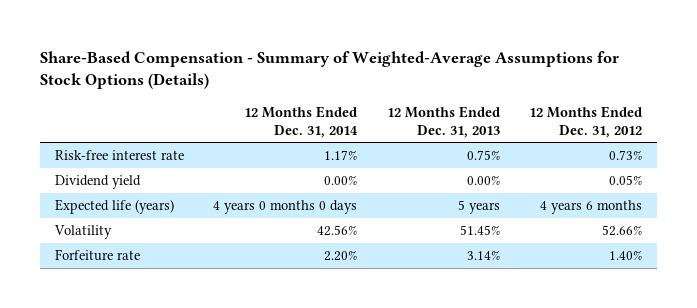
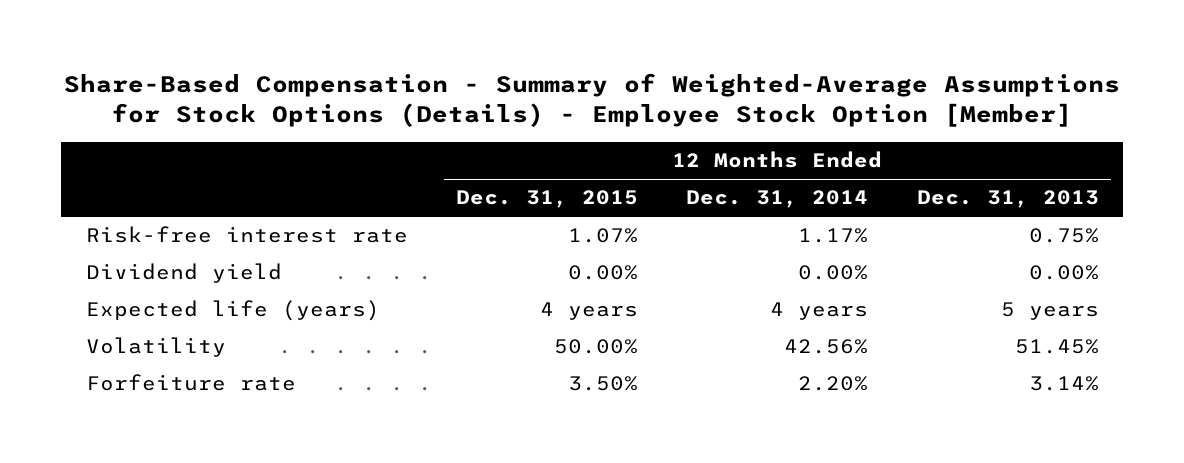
- Share-Based Compensation - Summary of Weighted-Average Assumptions for Stock Options (Details)
+ Share-Based Compensation - Summary of Weighted-Average Assumptions for Stock Options (Details) - Employee Stock Option [Member]
- | 12 Months Ended Dec. 31, 2014 | 12 Months Ended Dec. 31, 2013 | 12 Months Ended Dec. 31, 2012
+ | 12 Months Ended Dec. 31, 2015 | 12 Months Ended Dec. 31, 2014 | 12 Months Ended Dec. 31, 2013
- Expected life (years) | 4 years 0 months 0 days | 5 years | 4 years 6 months
+ Expected life (years) | 4 years | 4 years | 5 years

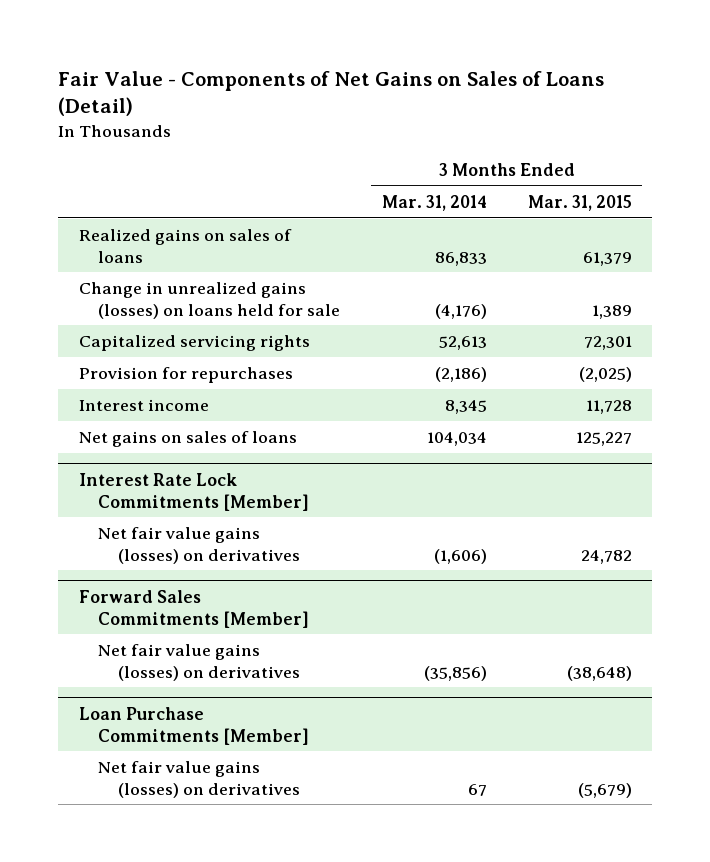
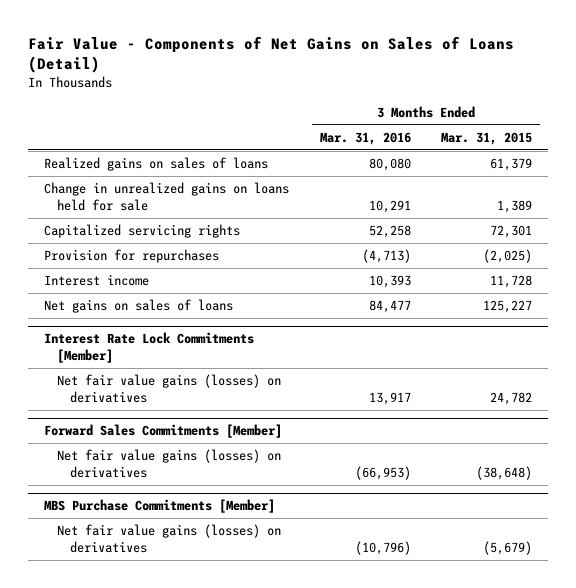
- | 3 Months Ended Mar. 31, 2014 | 3 Months Ended Mar. 31, 2015
+ | 3 Months Ended Mar. 31, 2016 | 3 Months Ended Mar. 31, 2015
- Change in unrealized gains (losses) on loans held for sale | (4,176) | 1,389
+ Change in unrealized gains on loans held for sale | 10,291 | 1,389
- Loan Purchase Commitments [Member]
+ MBS Purchase Commitments [Member]

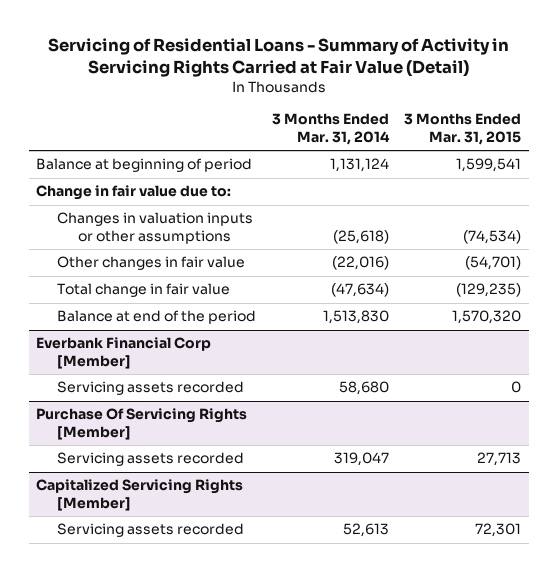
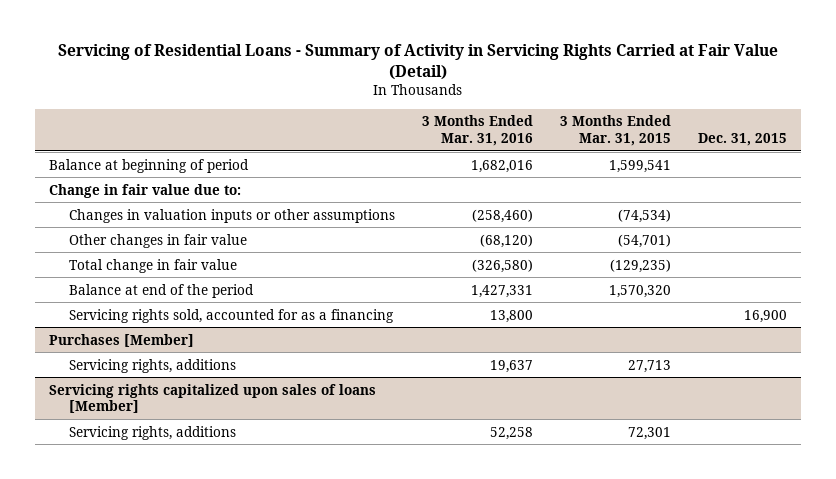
- | 3 Months Ended Mar. 31, 2014 | 3 Months Ended Mar. 31, 2015
+ | 3 Months Ended Mar. 31, 2016 | 3 Months Ended Mar. 31, 2015 | Dec. 31, 2015
- Everbank Financial Corp [Member]
- Servicing assets recorded | 58,680 | 0
- Purchase Of Servicing Rights [Member]
- Servicing assets recorded | 319,047 | 27,713
- Capitalized Servicing Rights [Member]
- Servicing assets recorded | 52,613 | 72,301
+ Servicing rights sold, accounted for as a financing | 13,800 | | 16,900
+ Purchases [Member]
+ Servicing rights, additions | 19,637 | 27,713 |
+ Servicing rights capitalized upon sales of loans [Member]
+ Servicing rights, additions | 52,258 | 72,301 |

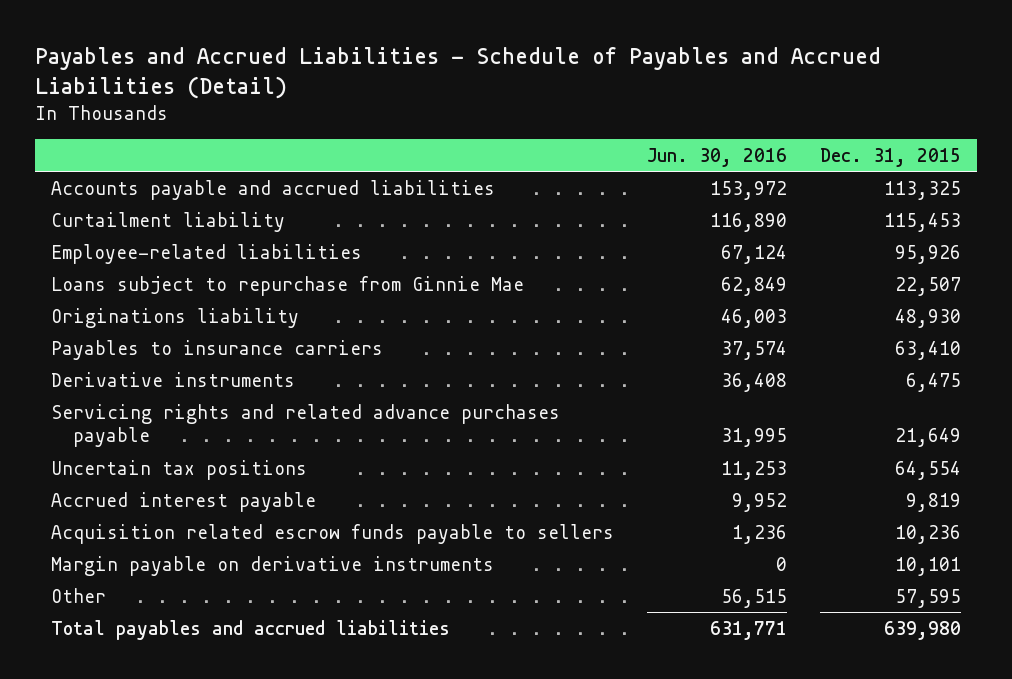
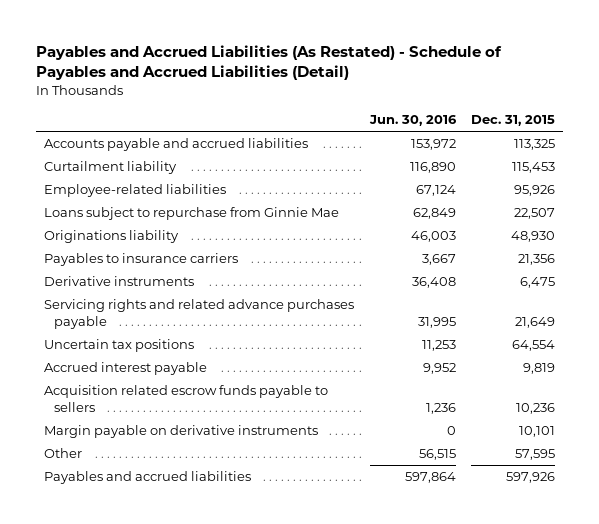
- Payables and Accrued Liabilities - Schedule of Payables and Accrued Liabilities (Detail)
+ Payables and Accrued Liabilities (As Restated) - Schedule of Payables and Accrued Liabilities (Detail)
- Payables to insurance carriers | 37,574 | 63,410
+ Payables to insurance carriers | 3,667 | 21,356
- Total payables and accrued liabilities | 631,771 | 639,980
+ Payables and accrued liabilities | 597,864 | 597,926

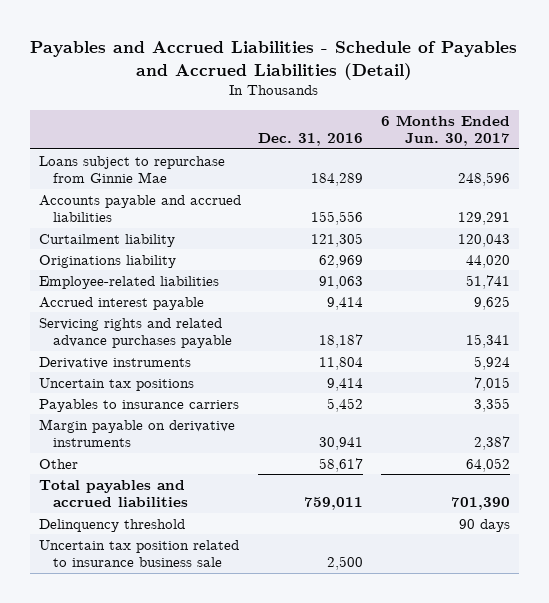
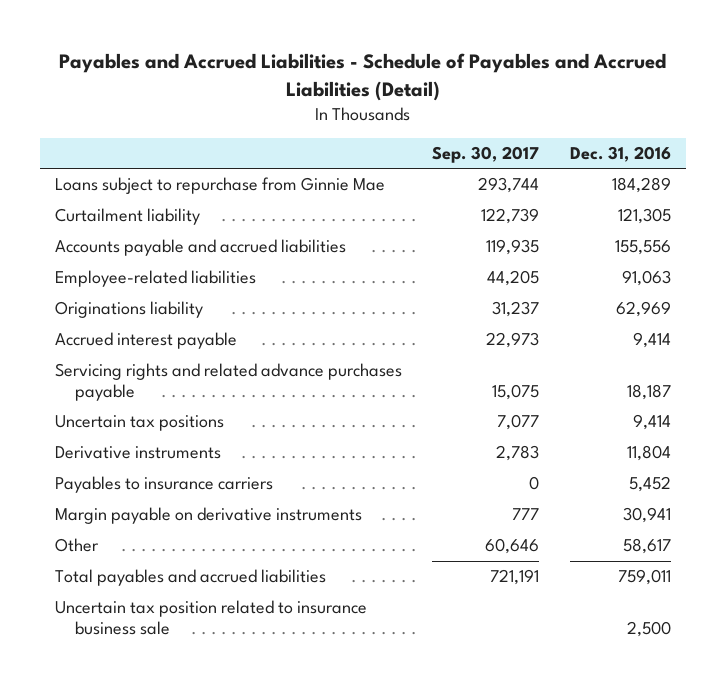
- | Dec. 31, 2016 | 6 Months Ended Jun. 30, 2017
+ | Sep. 30, 2017 | Dec. 31, 2016
moved down: Accounts payable and accrued liabilities | 119,935 | 155,556
moved down: Originations liability | 31,237 | 62,969
moved down: Derivative instruments | 2,783 | 11,804
- Delinquency threshold | | 90 days

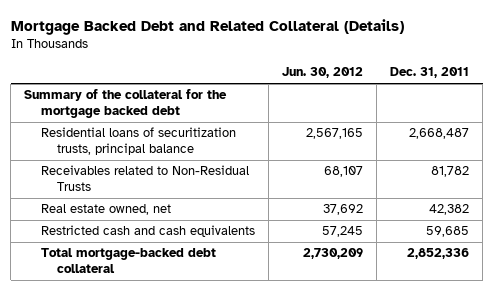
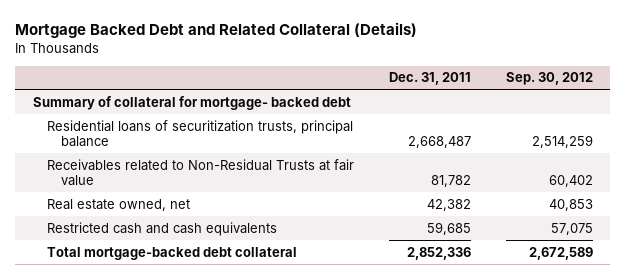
- | Jun. 30, 2012 | Dec. 31, 2011
+ | Dec. 31, 2011 | Sep. 30, 2012
- Summary of the collateral for the mortgage backed debt
+ Summary of collateral for mortgage- backed debt
- Receivables related to Non-Residual Trusts | 68,107 | 81,782
+ Receivables related to Non-Residual Trusts at fair value | 81,782 | 60,402

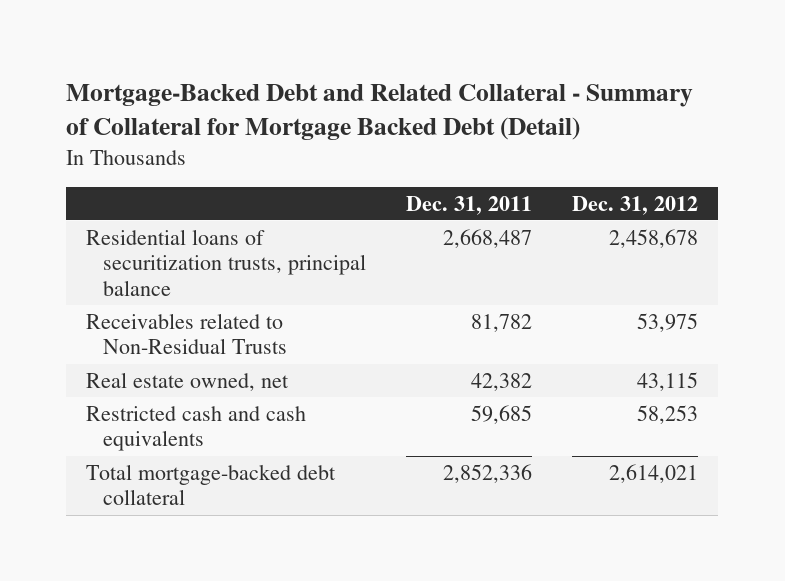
- Mortgage Backed Debt and Related Collateral (Details)
+ Mortgage-Backed Debt and Related Collateral - Summary of Collateral for Mortgage Backed Debt (Detail)
- | Dec. 31, 2011 | Sep. 30, 2012
+ | Dec. 31, 2011 | Dec. 31, 2012
- Summary of collateral for mortgage- backed debt
- Receivables related to Non-Residual Trusts at fair value | 81,782 | 60,402
+ Receivables related to Non-Residual Trusts | 81,782 | 53,975

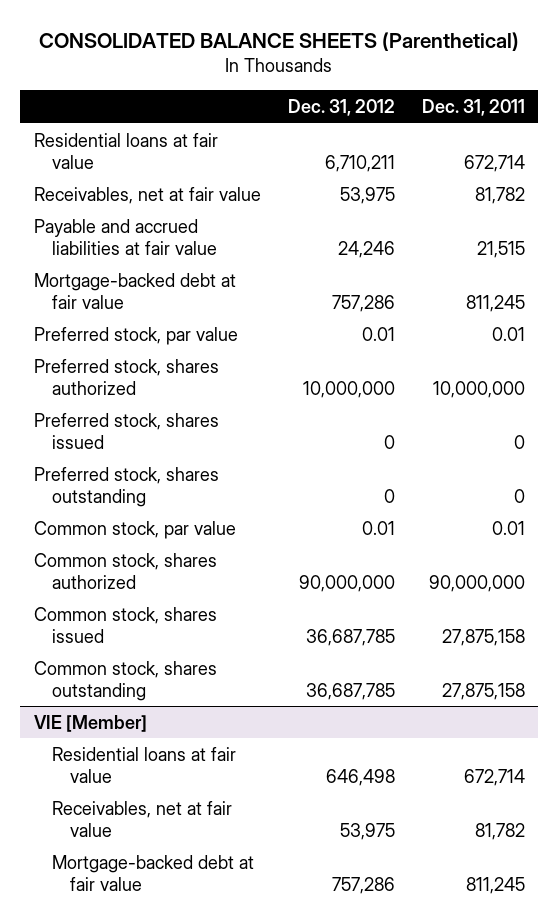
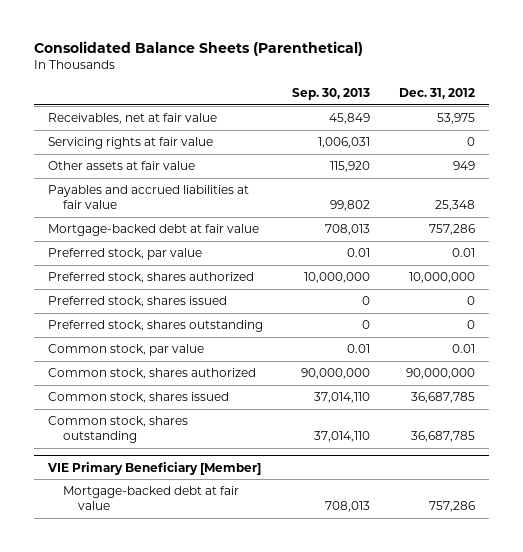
- CONSOLIDATED BALANCE SHEETS (Parenthetical)
+ Consolidated Balance Sheets (Parenthetical)
- | Dec. 31, 2012 | Dec. 31, 2011
+ | Sep. 30, 2013 | Dec. 31, 2012
- Residential loans at fair value | 6,710,211 | 672,714
- Payable and accrued liabilities at fair value | 24,246 | 21,515
+ Servicing rights at fair value | 1,006,031 | 0
+ Other assets at fair value | 115,920 | 949
+ Payables and accrued liabilities at fair value | 99,802 | 25,348
- VIE [Member]
- Residential loans at fair value | 646,498 | 672,714
- Receivables, net at fair value | 53,975 | 81,782
+ VIE Primary Beneficiary [Member]

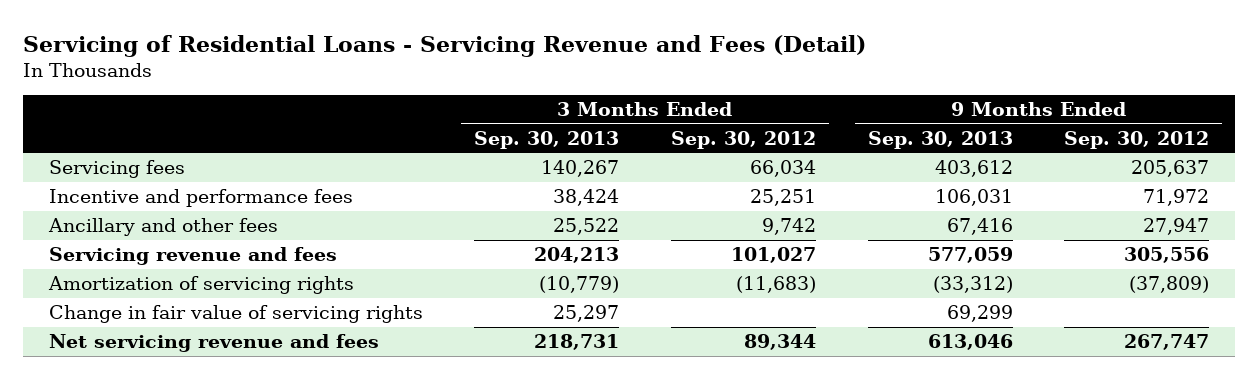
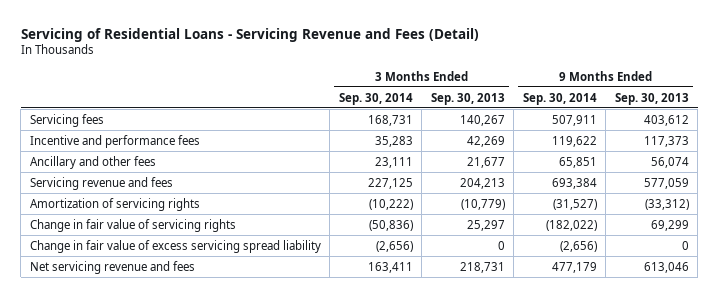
- | 3 Months Ended Sep. 30, 2013 | 3 Months Ended Sep. 30, 2012 | 9 Months Ended Sep. 30, 2013 | 9 Months Ended Sep. 30, 2012
+ | 3 Months Ended Sep. 30, 2014 | 3 Months Ended Sep. 30, 2013 | 9 Months Ended Sep. 30, 2014 | 9 Months Ended Sep. 30, 2013
- Incentive and performance fees | 38,424 | 25,251 | 106,031 | 71,972
- Ancillary and other fees | 25,522 | 9,742 | 67,416 | 27,947
+ Incentive and performance fees | 35,283 | 42,269 | 119,622 | 117,373
+ Ancillary and other fees | 23,111 | 21,677 | 65,851 | 56,074
+ Change in fair value of excess servicing spread liability | (2,656) | 0 | (2,656) | 0

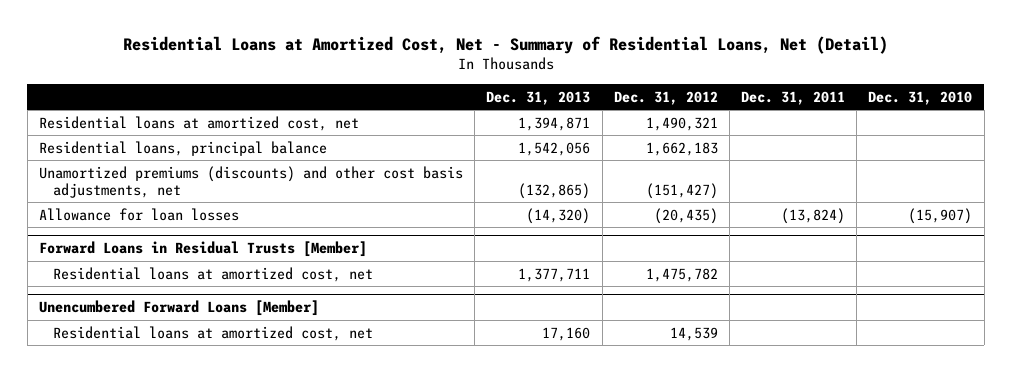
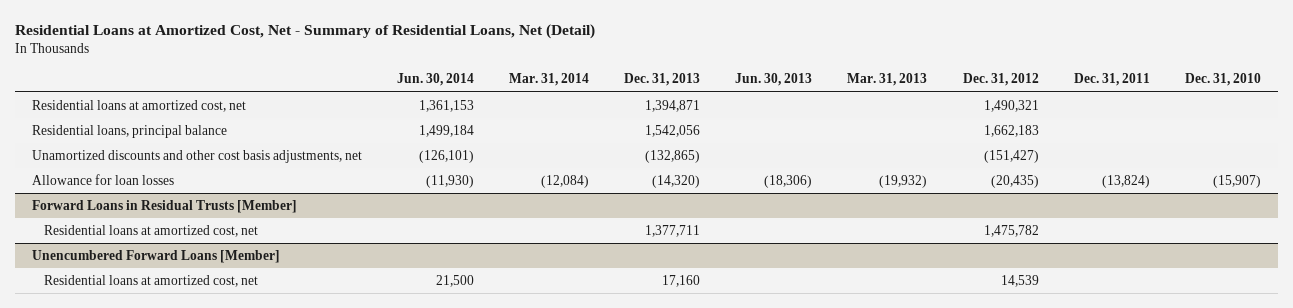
- | Dec. 31, 2013 | Dec. 31, 2012 | Dec. 31, 2011 | Dec. 31, 2010
+ | Jun. 30, 2014 | Mar. 31, 2014 | Dec. 31, 2013 | Jun. 30, 2013 | Mar. 31, 2013 | Dec. 31, 2012 | Dec. 31, 2011 | Dec. 31, 2010
- Unamortized premiums (discounts) and other cost basis adjustments, net | (132,865) | (151,427) | |
+ Unamortized discounts and other cost basis adjustments, net | (126,101) | | (132,865) | | | (151,427) | |

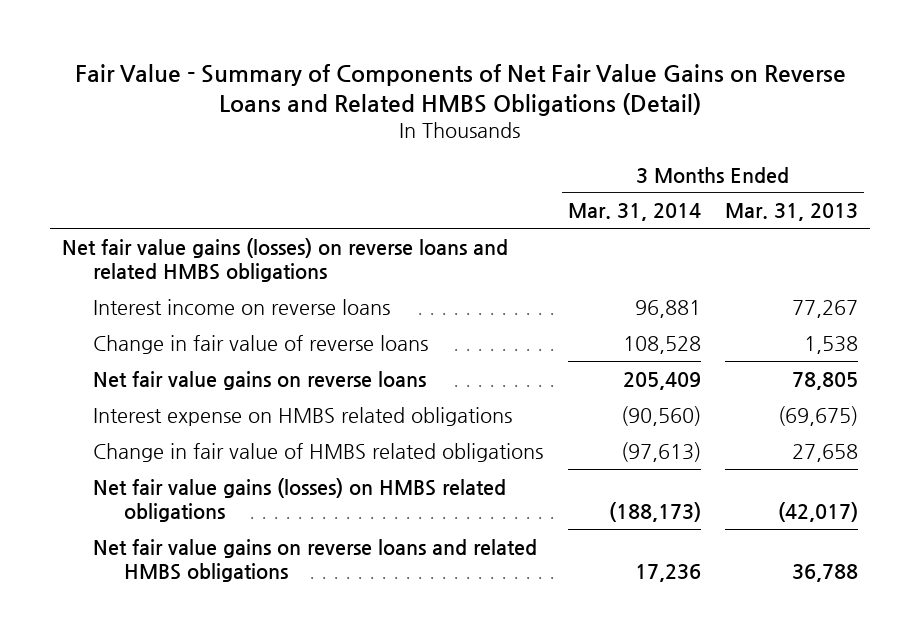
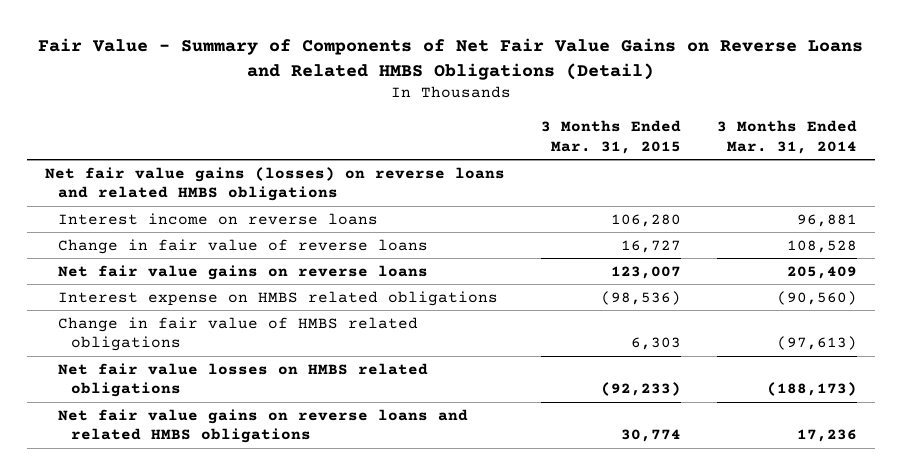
- | 3 Months Ended Mar. 31, 2014 | 3 Months Ended Mar. 31, 2013
+ | 3 Months Ended Mar. 31, 2015 | 3 Months Ended Mar. 31, 2014
- Net fair value gains (losses) on HMBS related obligations | (188,173) | (42,017)
+ Net fair value losses on HMBS related obligations | (92,233) | (188,173)

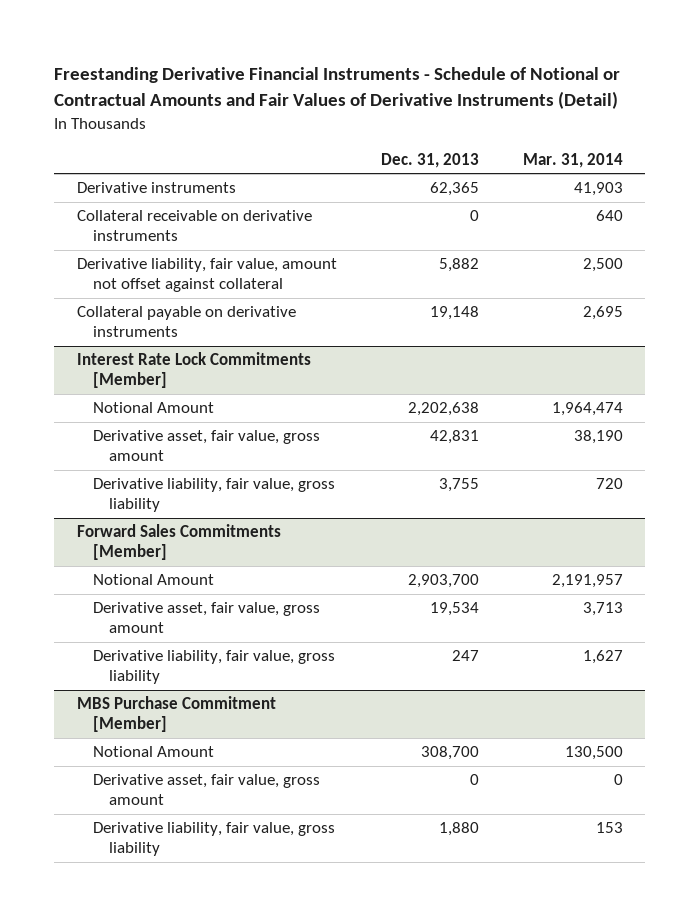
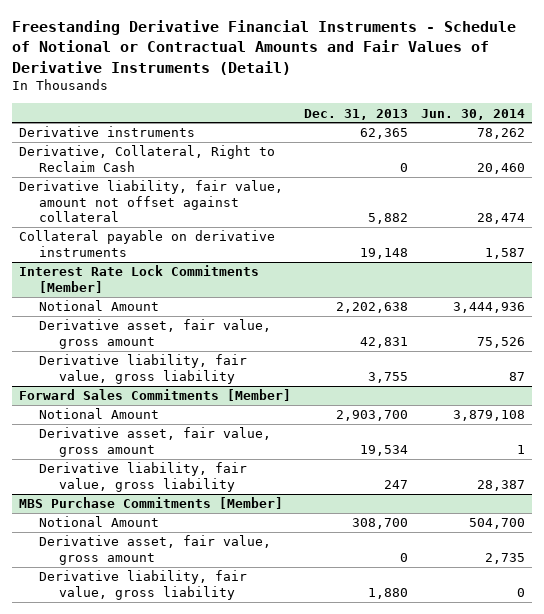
- | Dec. 31, 2013 | Mar. 31, 2014
+ | Dec. 31, 2013 | Jun. 30, 2014
- Collateral receivable on derivative instruments | 0 | 640
+ Derivative, Collateral, Right to Reclaim Cash | 0 | 20,460
- MBS Purchase Commitment [Member]
+ MBS Purchase Commitments [Member]

